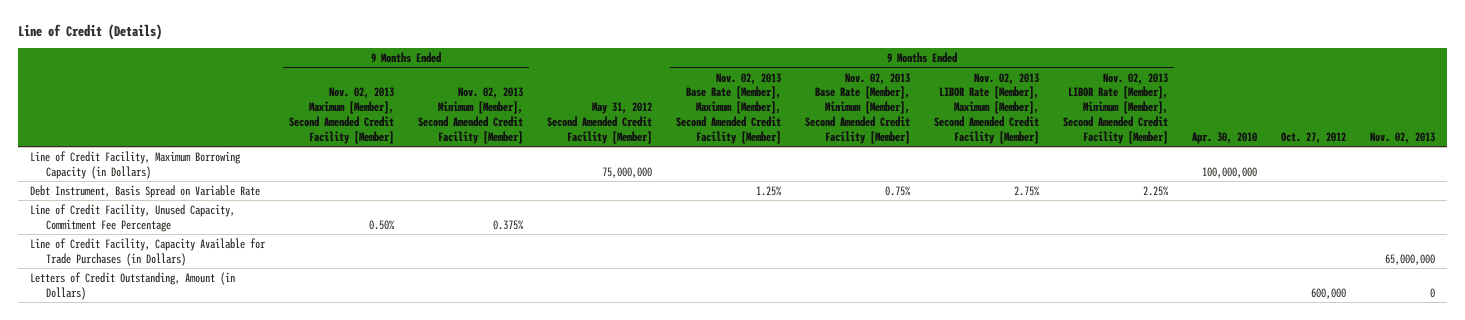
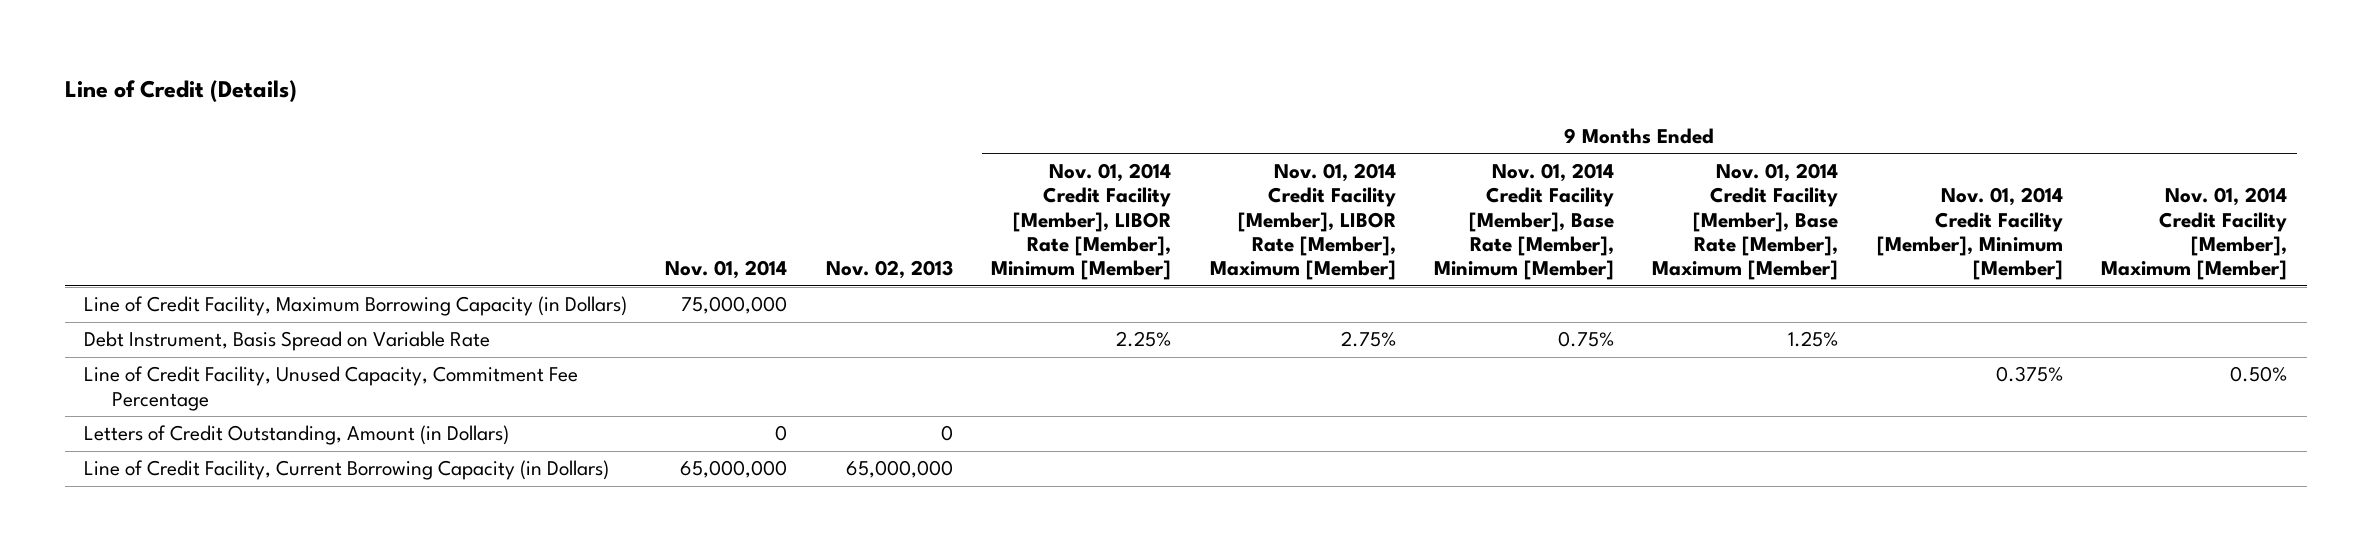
- | 9 Months Ended Nov. 02, 2013 Maximum [Member], Second Amended Credit Facility [Member] | 9 Months Ended Nov. 02, 2013 Minimum [Member], Second Amended Credit Facility [Member] | May 31, 2012 Second Amended Credit Facility [Member] | 9 Months Ended Nov. 02, 2013 Base Rate [Member], Maximum [Member], Second Amended Credit Facility [Member] | 9 Months Ended Nov. 02, 2013 Base Rate [Member], Minimum [Member], Second Amended Credit Facility [Member] | 9 Months Ended Nov. 02, 2013 LIBOR Rate [Member], Maximum [Member], Second Amended Credit Facility [Member] | 9 Months Ended Nov. 02, 2013 LIBOR Rate [Member], Minimum [Member], Second Amended Credit Facility [Member] | Apr. 30, 2010 | Oct. 27, 2012 | Nov. 02, 2013
+ | Nov. 01, 2014 | Nov. 02, 2013 | 9 Months Ended Nov. 01, 2014 Credit Facility [Member], LIBOR Rate [Member], Minimum [Member] | 9 Months Ended Nov. 01, 2014 Credit Facility [Member], LIBOR Rate [Member], Maximum [Member] | 9 Months Ended Nov. 01, 2014 Credit Facility [Member], Base Rate [Member], Minimum [Member] | 9 Months Ended Nov. 01, 2014 Credit Facility [Member], Base Rate [Member], Maximum [Member] | 9 Months Ended Nov. 01, 2014 Credit Facility [Member], Minimum [Member] | 9 Months Ended Nov. 01, 2014 Credit Facility [Member], Maximum [Member]
- Line of Credit Facility, Capacity Available for Trade Purchases (in Dollars) | | | | | | | | | | 65,000,000
+ Line of Credit Facility, Current Borrowing Capacity (in Dollars) | 65,000,000 | 65,000,000 | | | | | |

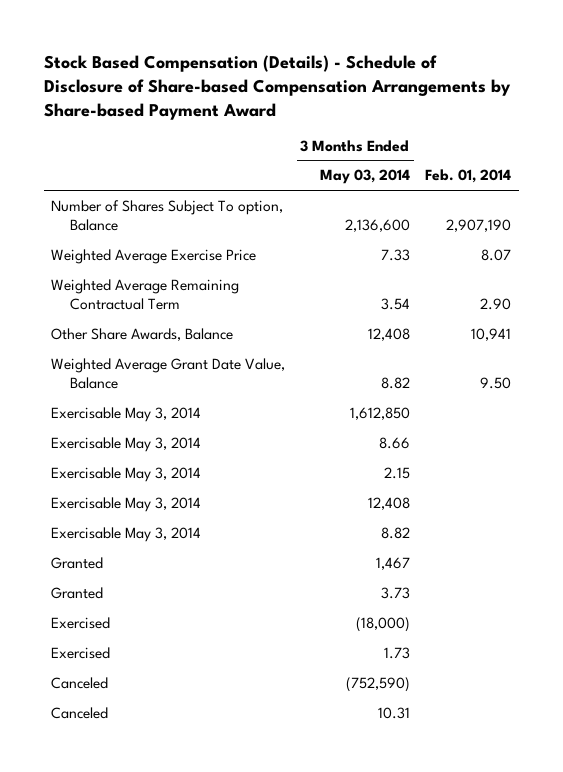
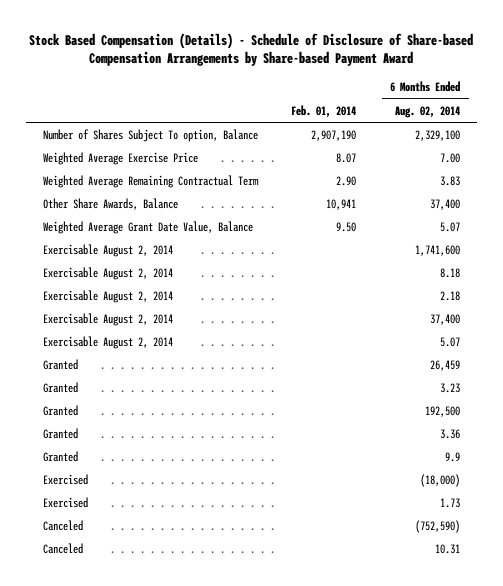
- | 3 Months Ended May 03, 2014 | Feb. 01, 2014
+ | Feb. 01, 2014 | 6 Months Ended Aug. 02, 2014
- Exercisable May 3, 2014 | 1,612,850 |
- Exercisable May 3, 2014 | 8.66 |
- Exercisable May 3, 2014 | 2.15 |
- Exercisable May 3, 2014 | 12,408 |
- Exercisable May 3, 2014 | 8.82 |
+ Exercisable August 2, 2014 | | 1,741,600
+ Exercisable August 2, 2014 | | 8.18
+ Exercisable August 2, 2014 | | 2.18
+ Exercisable August 2, 2014 | | 37,400
+ Exercisable August 2, 2014 | | 5.07
+ Granted | | 192,500
+ Granted | | 3.36
+ Granted | | 9.9

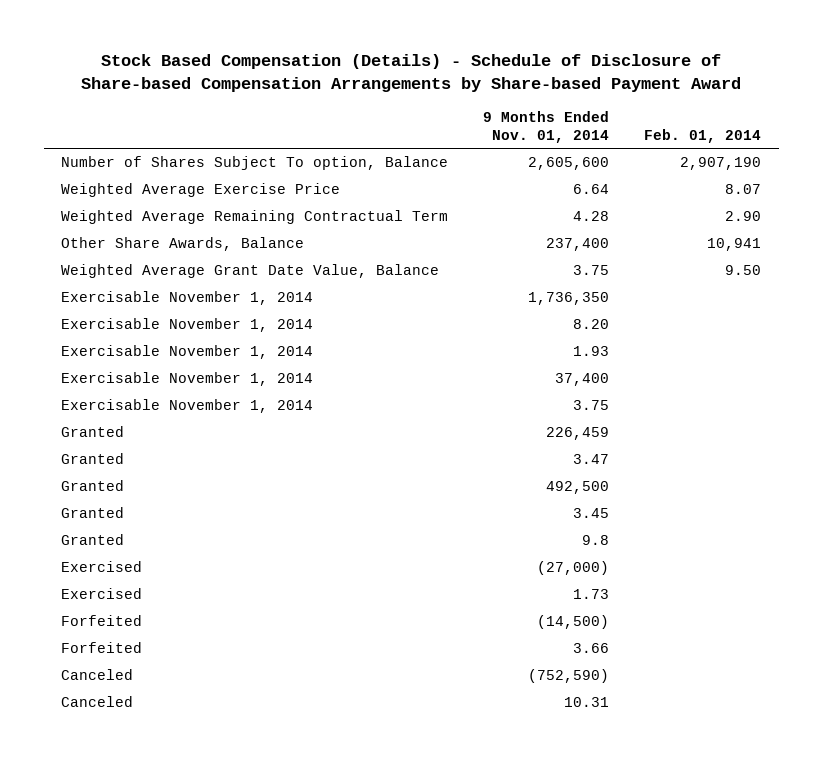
- | Feb. 01, 2014 | 6 Months Ended Aug. 02, 2014
+ | 9 Months Ended Nov. 01, 2014 | Feb. 01, 2014
- Exercisable August 2, 2014 | | 1,741,600
- Exercisable August 2, 2014 | | 8.18
- Exercisable August 2, 2014 | | 2.18
- Exercisable August 2, 2014 | | 37,400
- Exercisable August 2, 2014 | | 5.07
+ Exercisable November 1, 2014 | 1,736,350 |
+ Exercisable November 1, 2014 | 8.20 |
+ Exercisable November 1, 2014 | 1.93 |
+ Exercisable November 1, 2014 | 37,400 |
+ Exercisable November 1, 2014 | 3.75 |
+ Forfeited | (14,500) |
+ Forfeited | 3.66 |

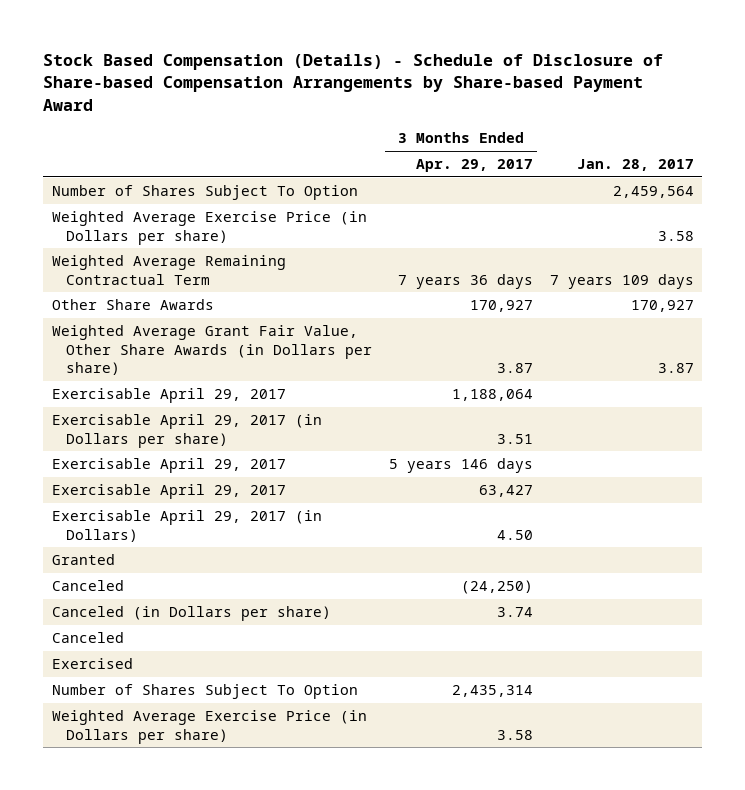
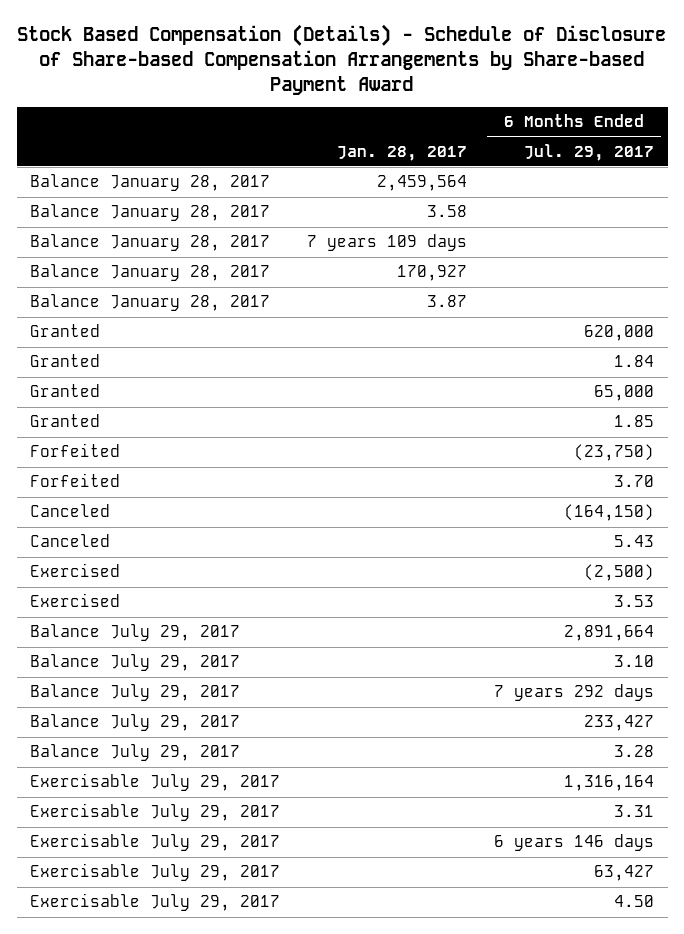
- | 3 Months Ended Apr. 29, 2017 | Jan. 28, 2017
+ | Jan. 28, 2017 | 6 Months Ended Jul. 29, 2017
- Number of Shares Subject To Option | | 2,459,564
- Weighted Average Exercise Price (in Dollars per share) | | 3.58
- Weighted Average Remaining Contractual Term | 7 years 36 days | 7 years 109 days
- Other Share Awards | 170,927 | 170,927
- Weighted Average Grant Fair Value, Other Share Awards (in Dollars per share) | 3.87 | 3.87
- Exercisable April 29, 2017 | 1,188,064 |
- Exercisable April 29, 2017 (in Dollars per share) | 3.51 |
- Exercisable April 29, 2017 | 5 years 146 days |
- Exercisable April 29, 2017 | 63,427 |
- Exercisable April 29, 2017 (in Dollars) | 4.50 |
+ Balance January 28, 2017 | 2,459,564 |
+ Balance January 28, 2017 | 3.58 |
+ Balance January 28, 2017 | 7 years 109 days |
+ Balance January 28, 2017 | 170,927 |
+ Balance January 28, 2017 | 3.87 |
+ Granted | | 1.84
+ Granted | | 65,000
+ Granted | | 1.85
+ Forfeited | | (23,750)
+ Forfeited | | 3.70
- Canceled (in Dollars per share) | 3.74 |
- Number of Shares Subject To Option | 2,435,314 |
- Weighted Average Exercise Price (in Dollars per share) | 3.58 |
+ Exercised | | 3.53
+ Balance July 29, 2017 | | 2,891,664
+ Balance July 29, 2017 | | 3.10
+ Balance July 29, 2017 | | 7 years 292 days
+ Balance July 29, 2017 | | 233,427
+ Balance July 29, 2017 | | 3.28
+ Exercisable July 29, 2017 | | 1,316,164
+ Exercisable July 29, 2017 | | 3.31
+ Exercisable July 29, 2017 | | 6 years 146 days
+ Exercisable July 29, 2017 | | 63,427
+ Exercisable July 29, 2017 | | 4.50

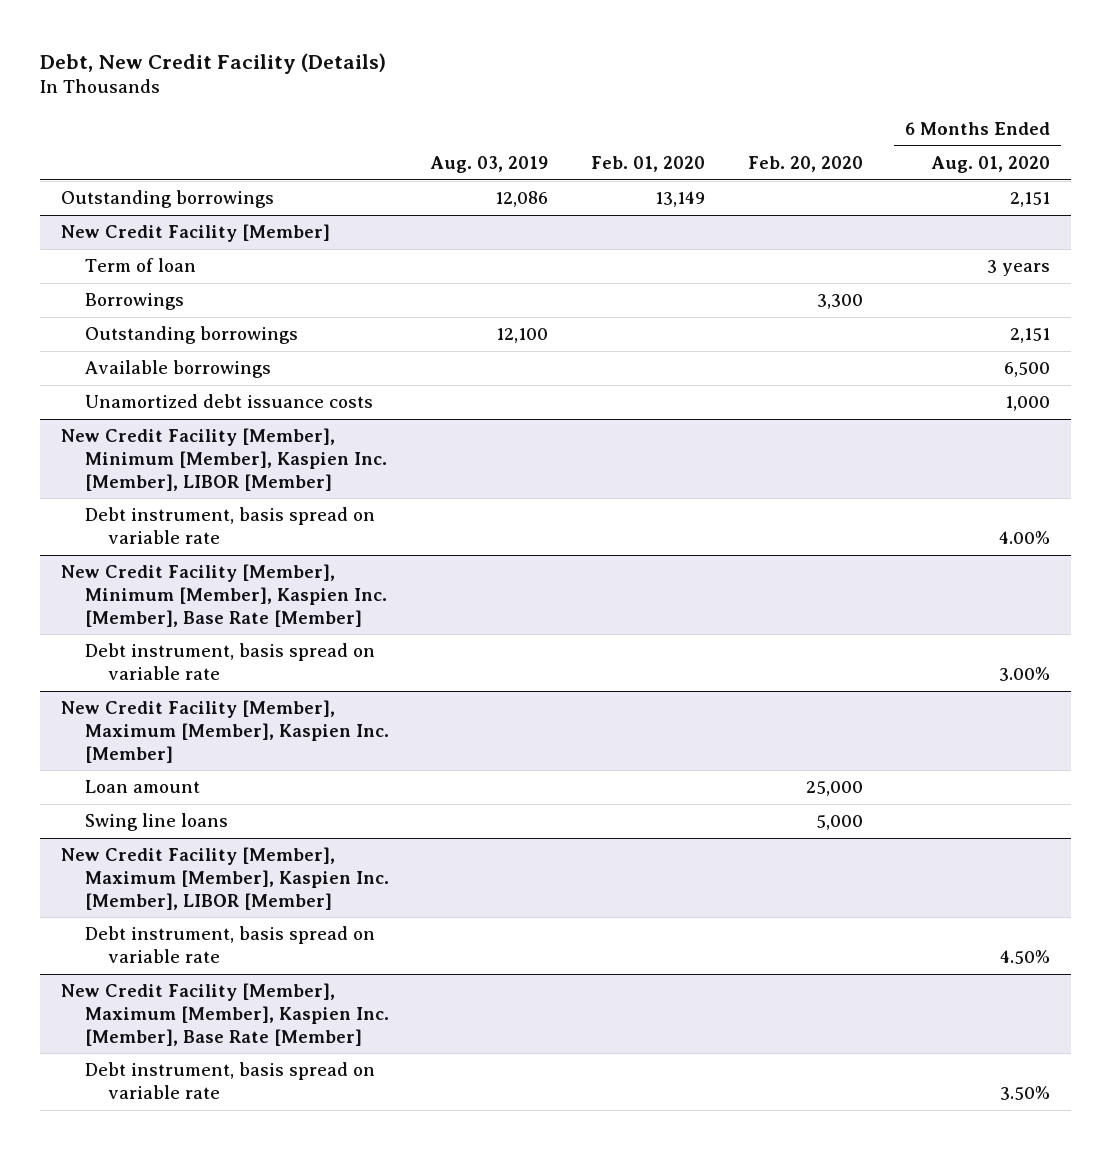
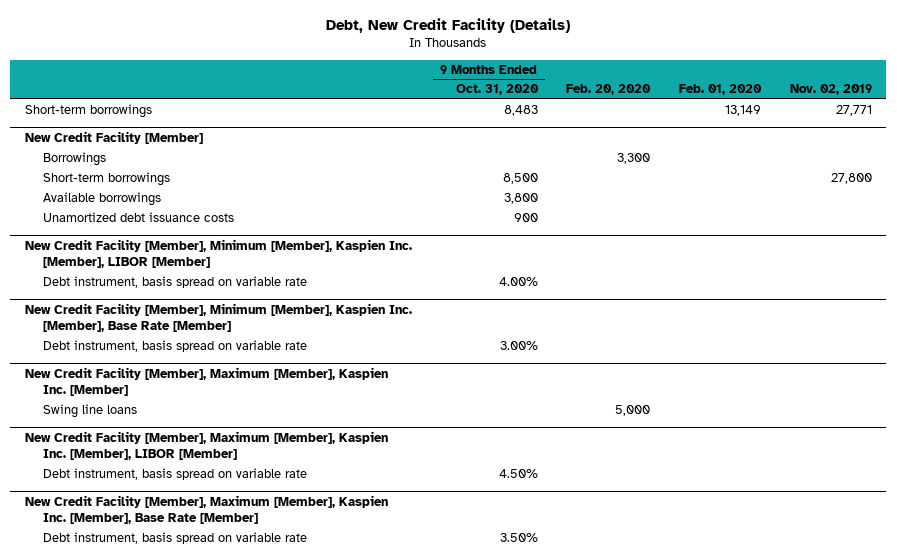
- | Aug. 03, 2019 | Feb. 01, 2020 | Feb. 20, 2020 | 6 Months Ended Aug. 01, 2020
+ | 9 Months Ended Oct. 31, 2020 | Feb. 20, 2020 | Feb. 01, 2020 | Nov. 02, 2019
- Outstanding borrowings | 12,086 | 13,149 | | 2,151
+ Short-term borrowings | 8,483 | | 13,149 | 27,771
@ New Credit Facility [Member]
- Term of loan | | | | 3 years
- Outstanding borrowings | 12,100 | | | 2,151
+ Short-term borrowings | 8,500 | | | 27,800
@ New Credit Facility [Member], Maximum [Member], Kaspien Inc. [Member]
- Loan amount | | | 25,000 |

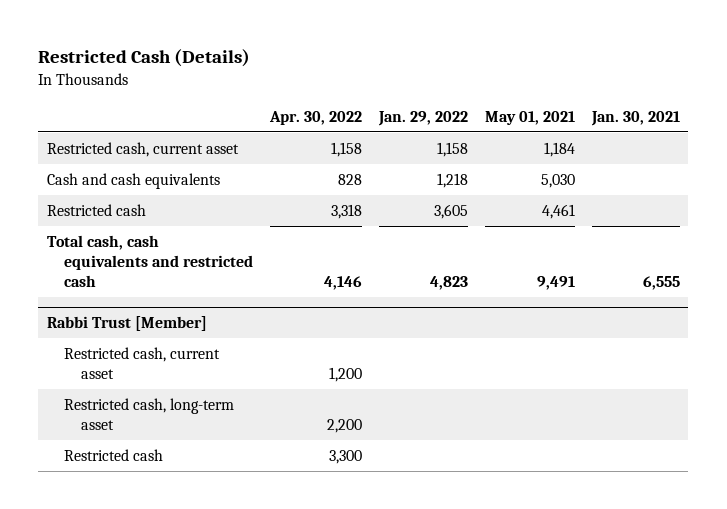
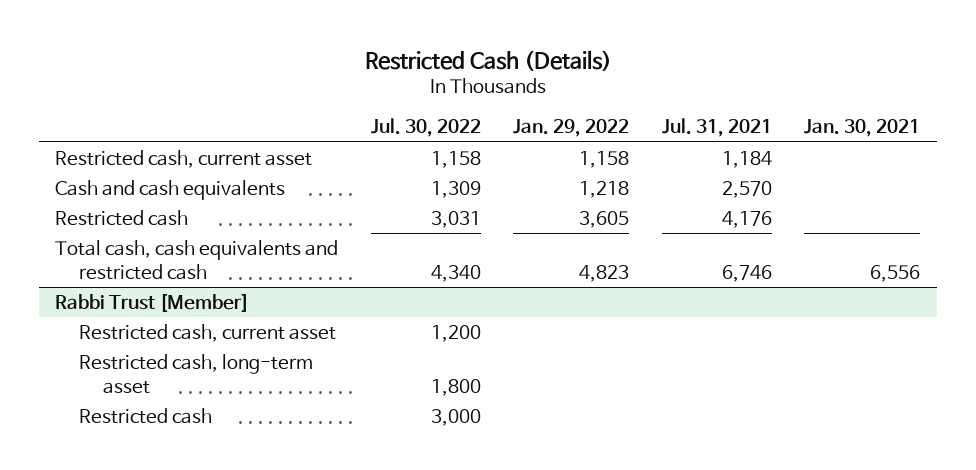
- | Apr. 30, 2022 | Jan. 29, 2022 | May 01, 2021 | Jan. 30, 2021
+ | Jul. 30, 2022 | Jan. 29, 2022 | Jul. 31, 2021 | Jan. 30, 2021
- Total cash, cash equivalents and restricted cash | 4,146 | 4,823 | 9,491 | 6,555
+ Total cash, cash equivalents and restricted cash | 4,340 | 4,823 | 6,746 | 6,556

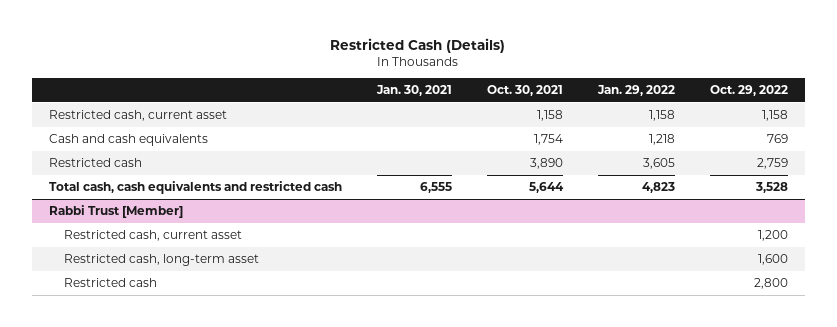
- | Jul. 30, 2022 | Jan. 29, 2022 | Jul. 31, 2021 | Jan. 30, 2021
+ | Jan. 30, 2021 | Oct. 30, 2021 | Jan. 29, 2022 | Oct. 29, 2022
- Total cash, cash equivalents and restricted cash | 4,340 | 4,823 | 6,746 | 6,556
+ Total cash, cash equivalents and restricted cash | 6,555 | 5,644 | 4,823 | 3,528

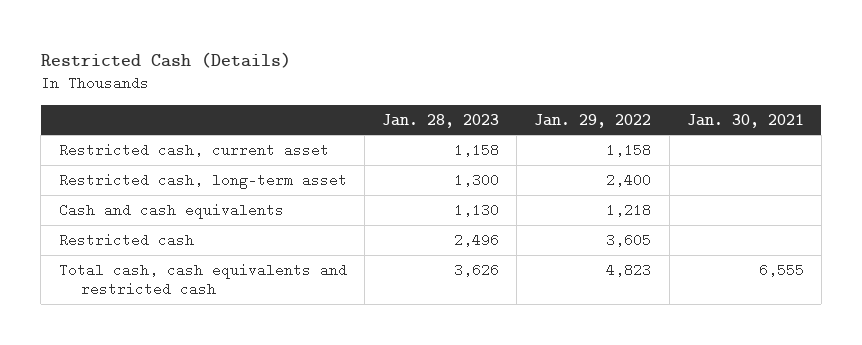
- | Jan. 30, 2021 | Oct. 30, 2021 | Jan. 29, 2022 | Oct. 29, 2022
+ | Jan. 28, 2023 | Jan. 29, 2022 | Jan. 30, 2021
+ Restricted cash, long-term asset | 1,300 | 2,400 |
- Rabbi Trust [Member]
- Restricted cash, current asset | | | | 1,200
- Restricted cash, long-term asset | | | | 1,600
- Restricted cash | | | | 2,800

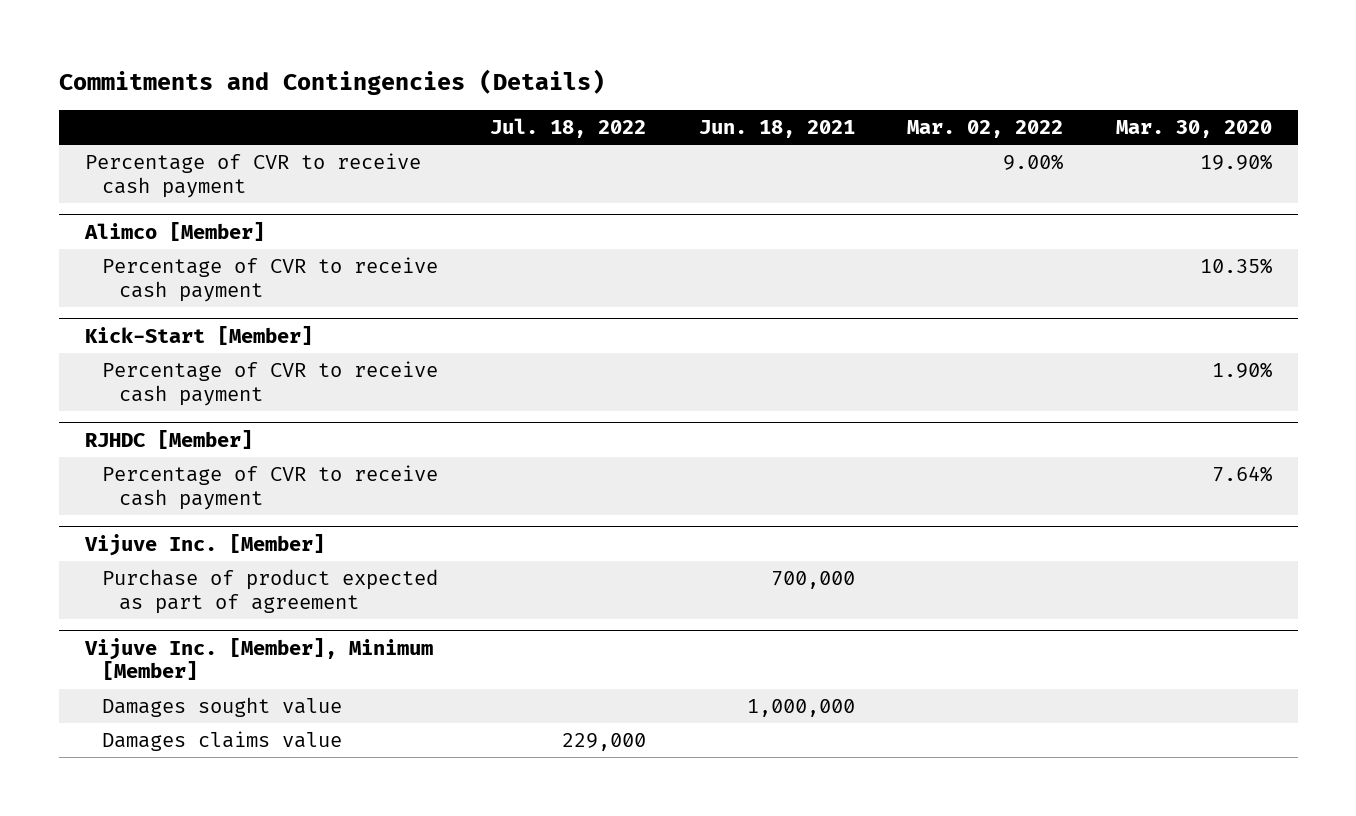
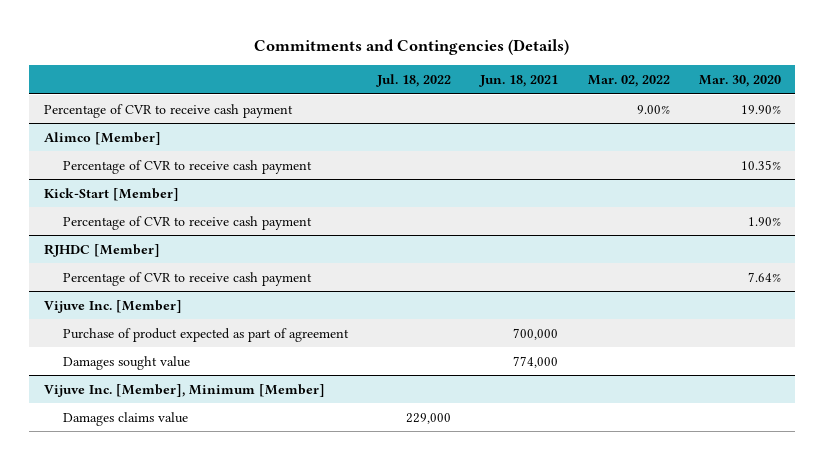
@ Vijuve Inc. [Member]
+ Damages sought value | | 774,000 | |
@ Vijuve Inc. [Member], Minimum [Member]
- Damages sought value | | 1,000,000 | |

